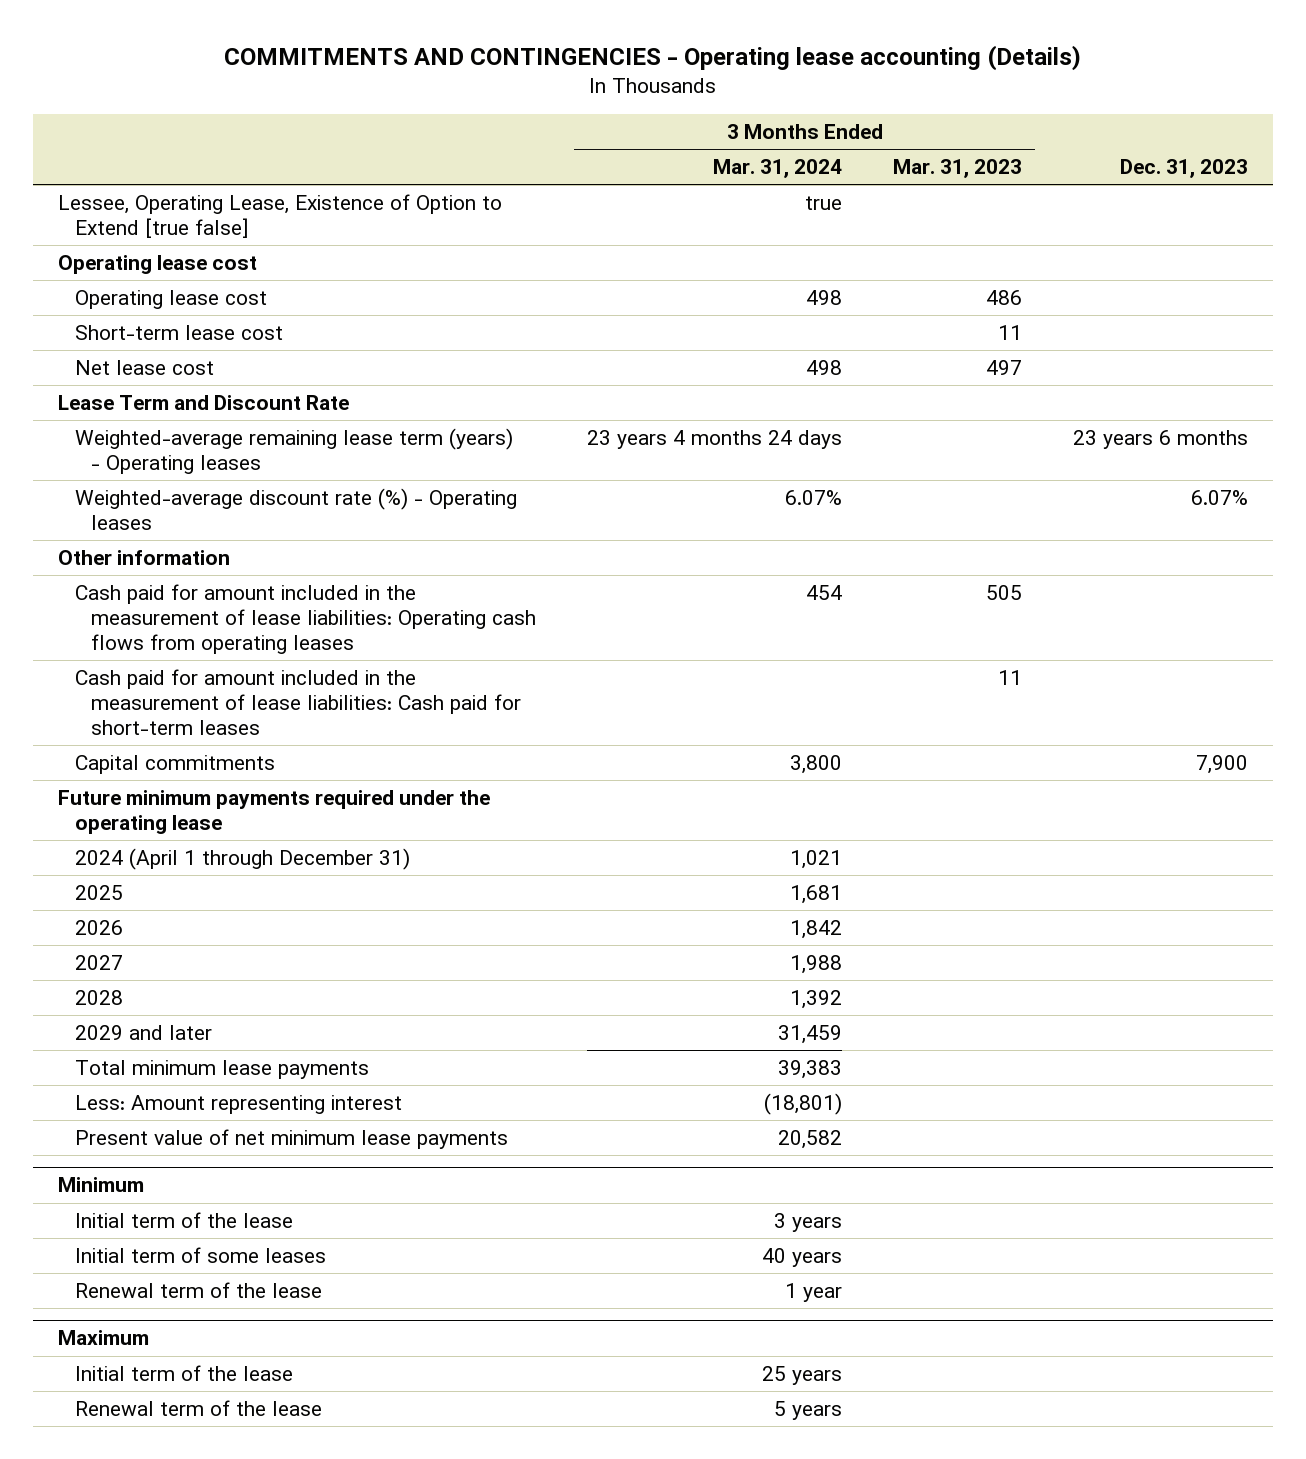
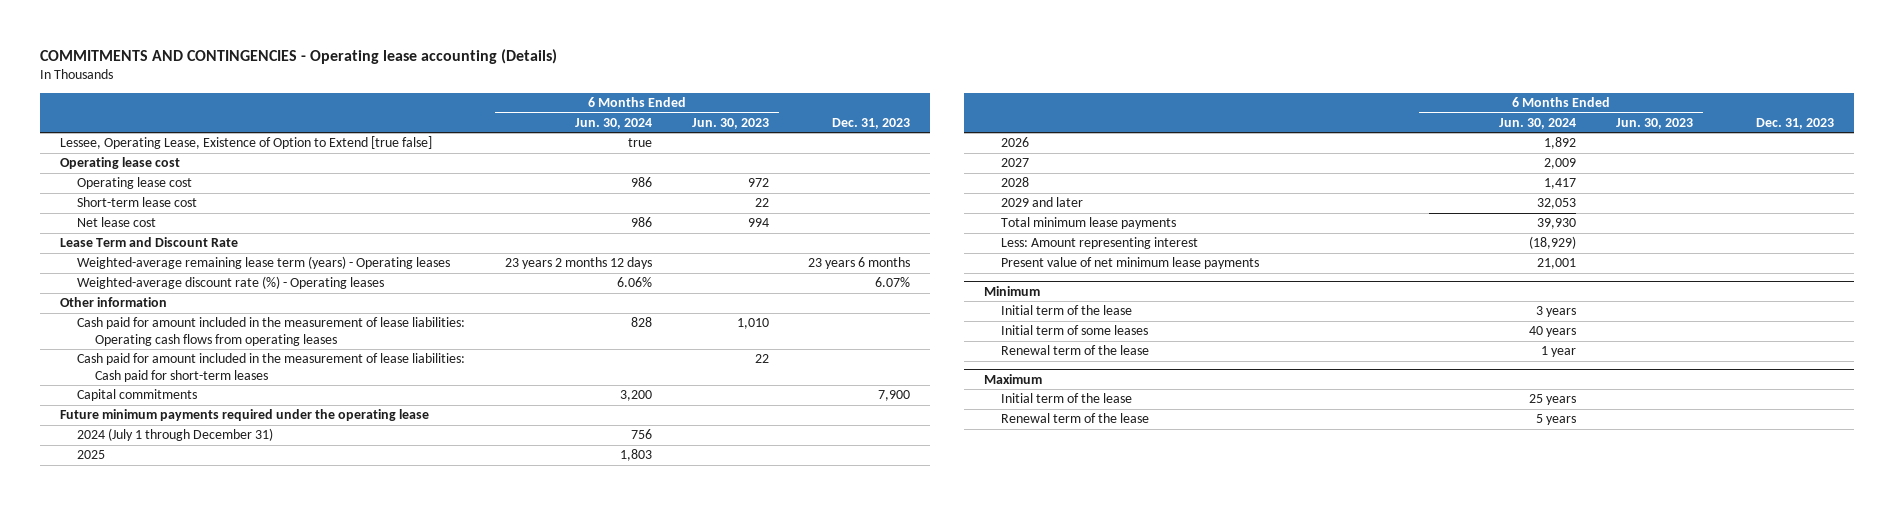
- | 3 Months Ended Mar. 31, 2024 | 3 Months Ended Mar. 31, 2023 | Dec. 31, 2023
+ | 6 Months Ended Jun. 30, 2024 | 6 Months Ended Jun. 30, 2023 | Dec. 31, 2023
- 2024 (April 1 through December 31) | 1,021 | |
+ 2024 (July 1 through December 31) | 756 | |

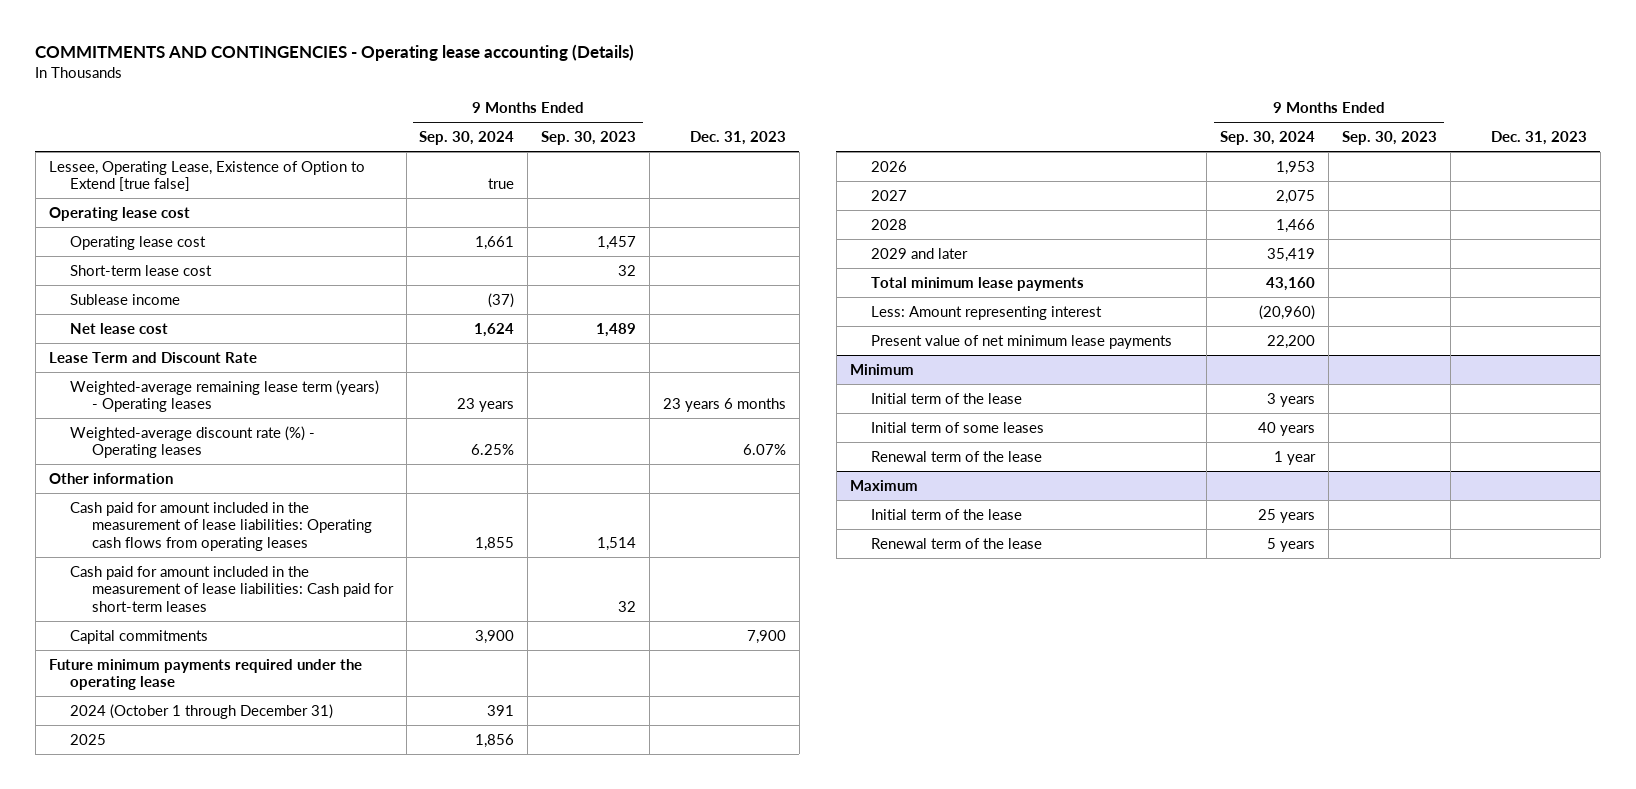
- | 6 Months Ended Jun. 30, 2024 | 6 Months Ended Jun. 30, 2023 | Dec. 31, 2023
+ | 9 Months Ended Sep. 30, 2024 | 9 Months Ended Sep. 30, 2023 | Dec. 31, 2023
+ Sublease income | (37) | |
- 2024 (July 1 through December 31) | 756 | |
+ 2024 (October 1 through December 31) | 391 | |

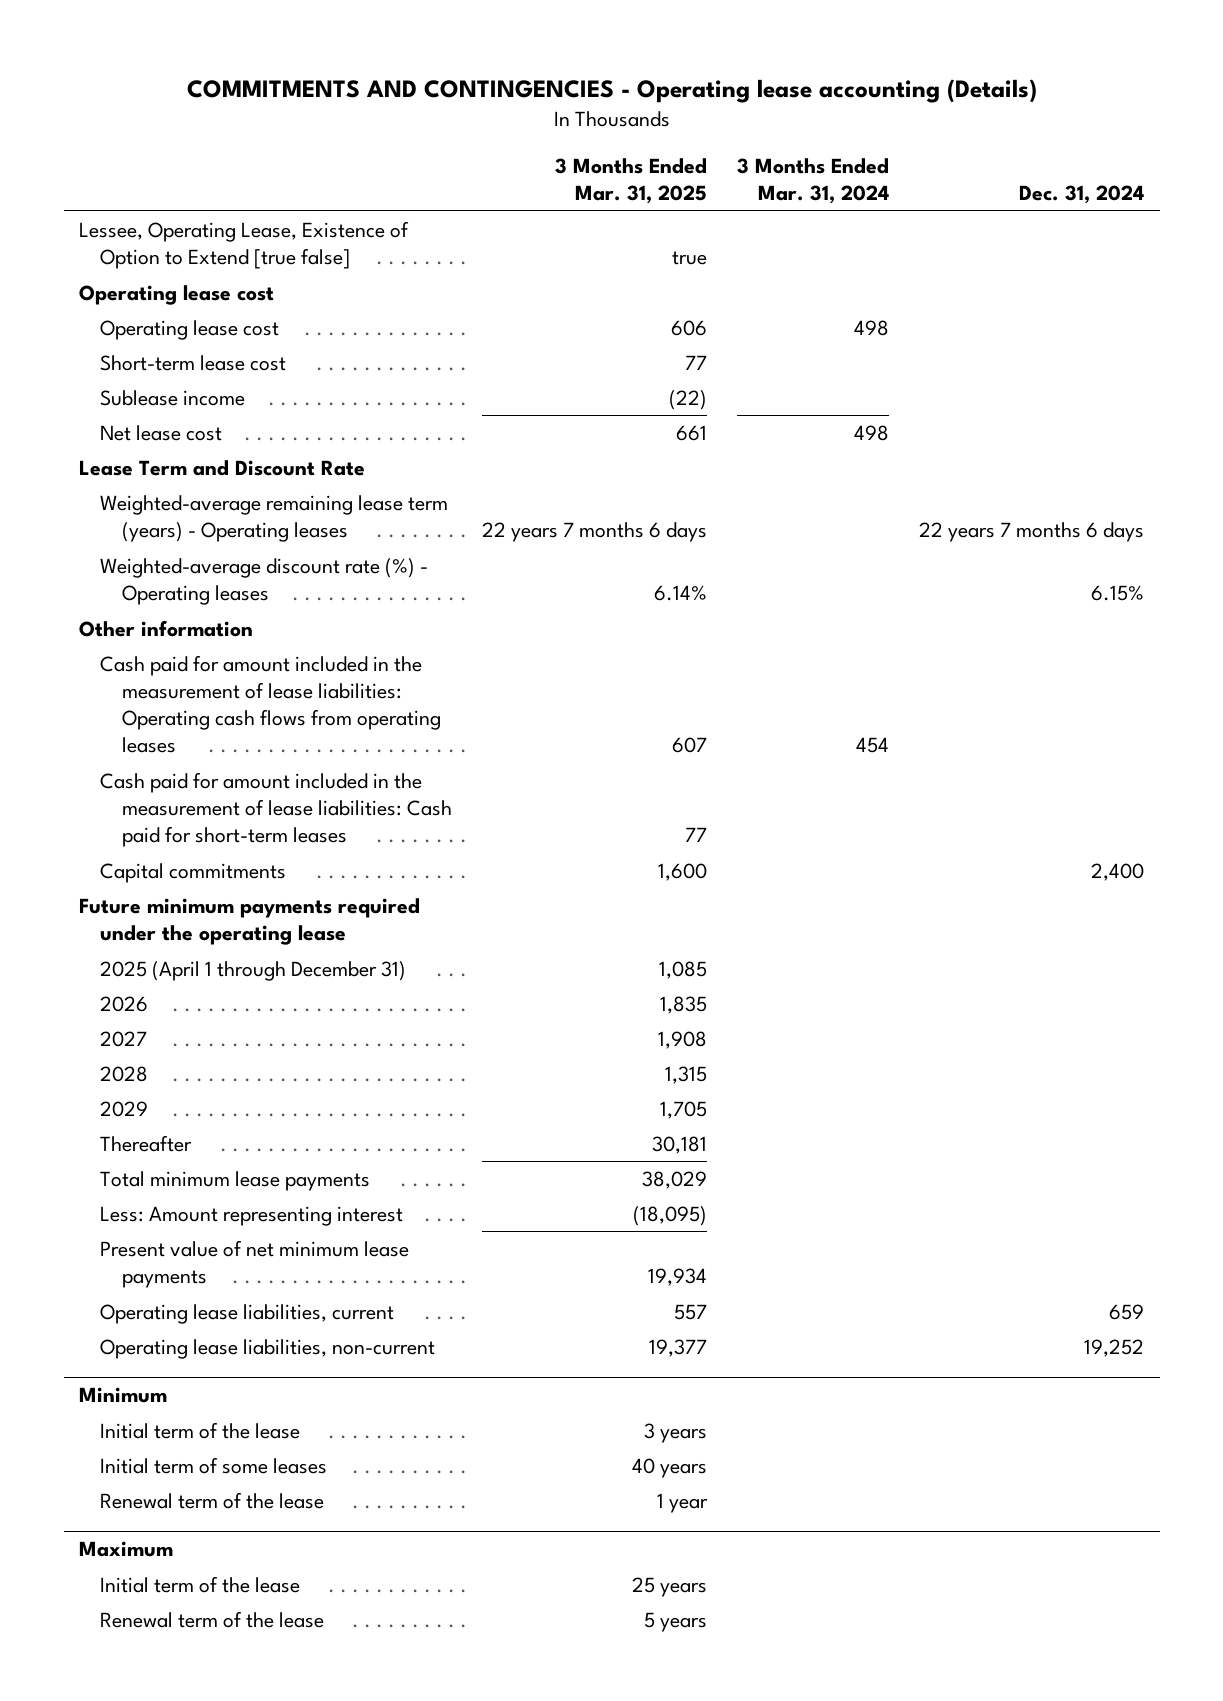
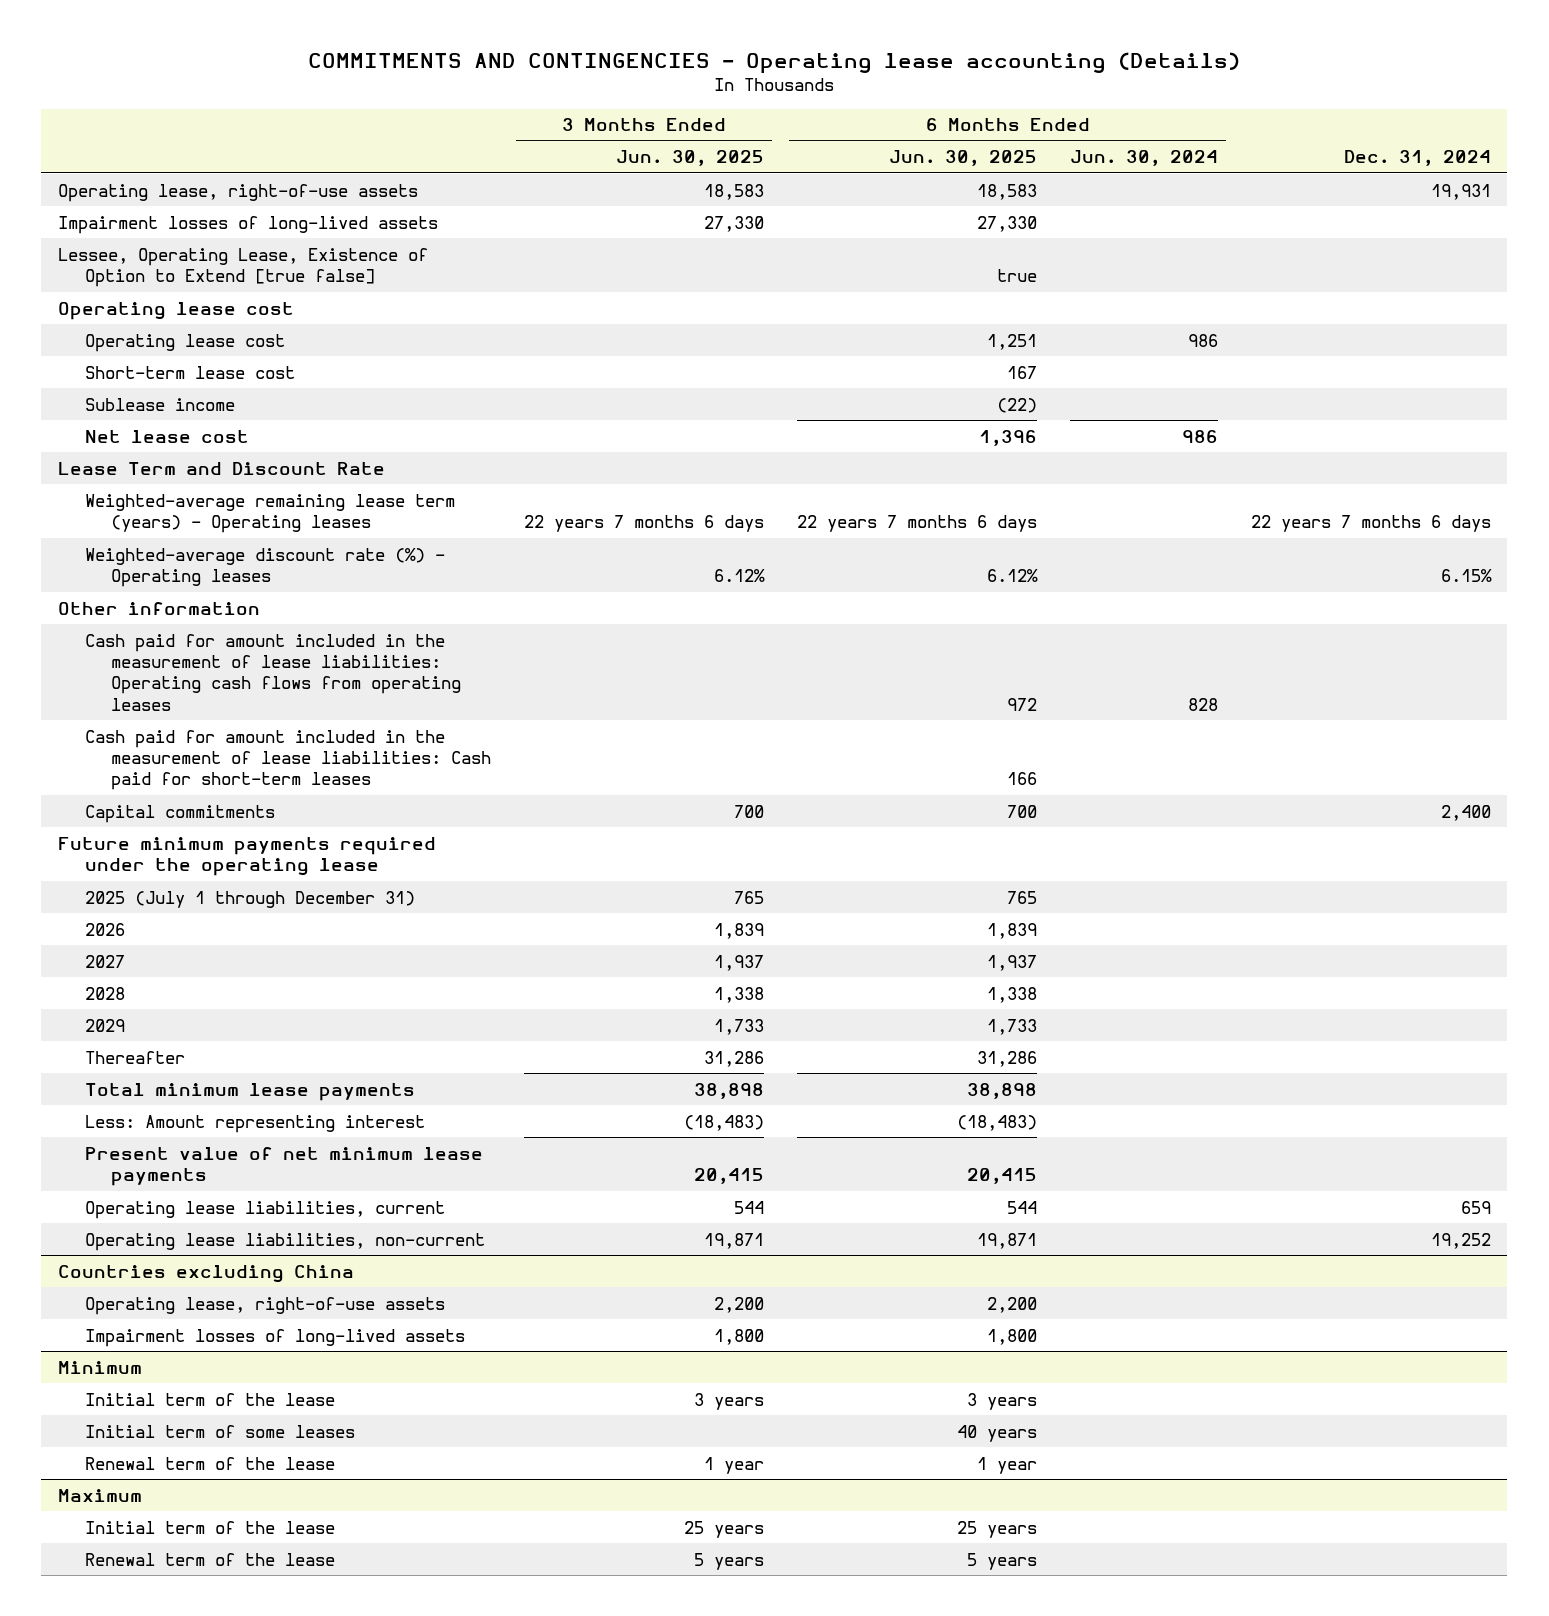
- | 3 Months Ended Mar. 31, 2025 | 3 Months Ended Mar. 31, 2024 | Dec. 31, 2024
+ | 3 Months Ended Jun. 30, 2025 | 6 Months Ended Jun. 30, 2025 | 6 Months Ended Jun. 30, 2024 | Dec. 31, 2024
+ Operating lease, right-of-use assets | 18,583 | 18,583 | | 19,931
+ Impairment losses of long-lived assets | 27,330 | 27,330 | |
- 2025 (April 1 through December 31) | 1,085 | |
+ 2025 (July 1 through December 31) | 765 | 765 | |
+ Countries excluding China
+ Operating lease, right-of-use assets | 2,200 | 2,200 | |
+ Impairment losses of long-lived assets | 1,800 | 1,800 | |

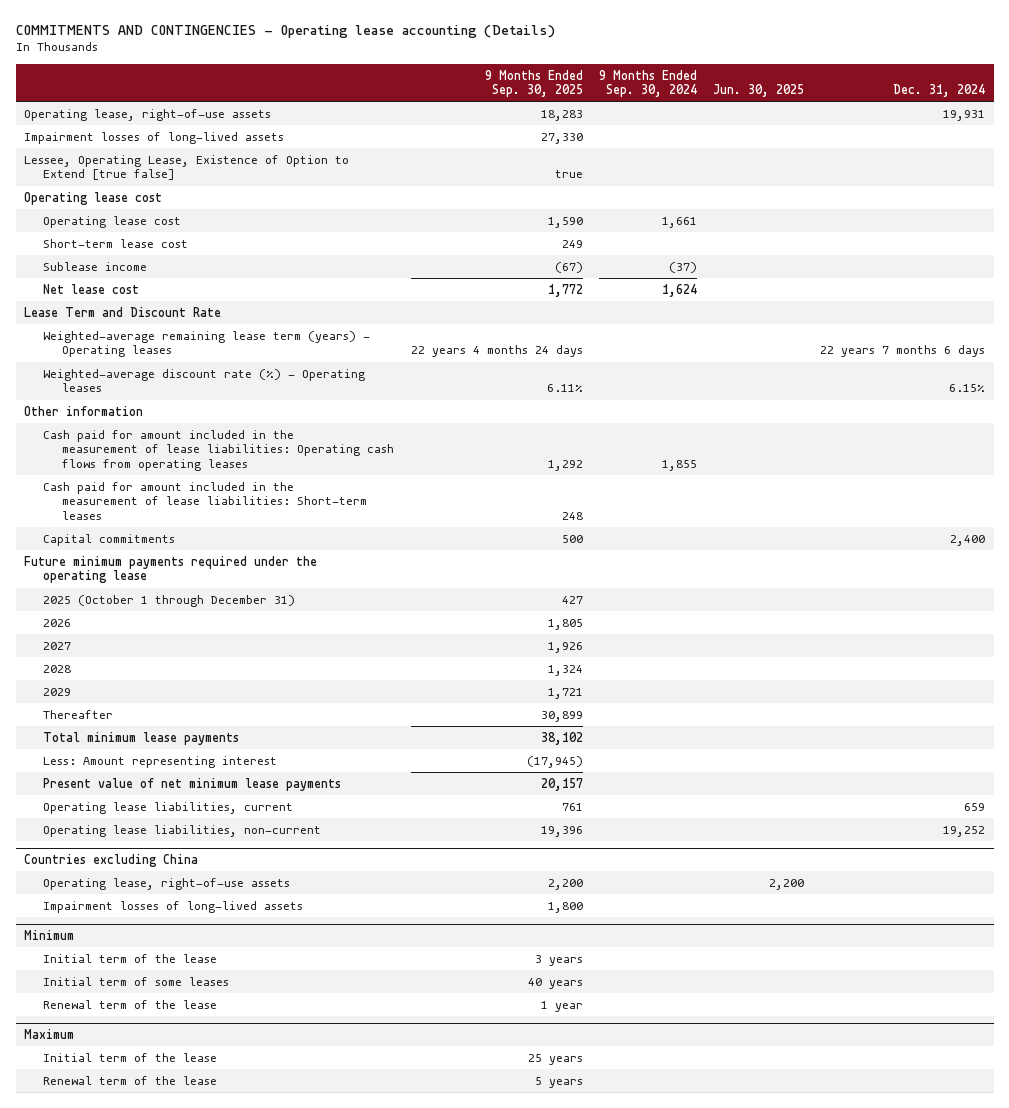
- | 3 Months Ended Jun. 30, 2025 | 6 Months Ended Jun. 30, 2025 | 6 Months Ended Jun. 30, 2024 | Dec. 31, 2024
+ | 9 Months Ended Sep. 30, 2025 | 9 Months Ended Sep. 30, 2024 | Jun. 30, 2025 | Dec. 31, 2024
- Cash paid for amount included in the measurement of lease liabilities: Cash paid for short-term leases | | 166 | |
+ Cash paid for amount included in the measurement of lease liabilities: Short-term leases | 248 | | |
- 2025 (July 1 through December 31) | 765 | 765 | |
+ 2025 (October 1 through December 31) | 427 | | |

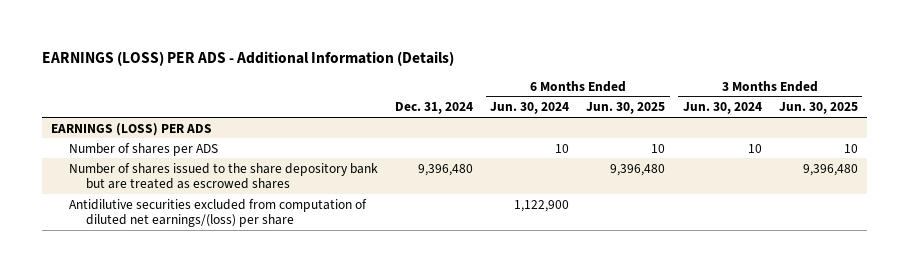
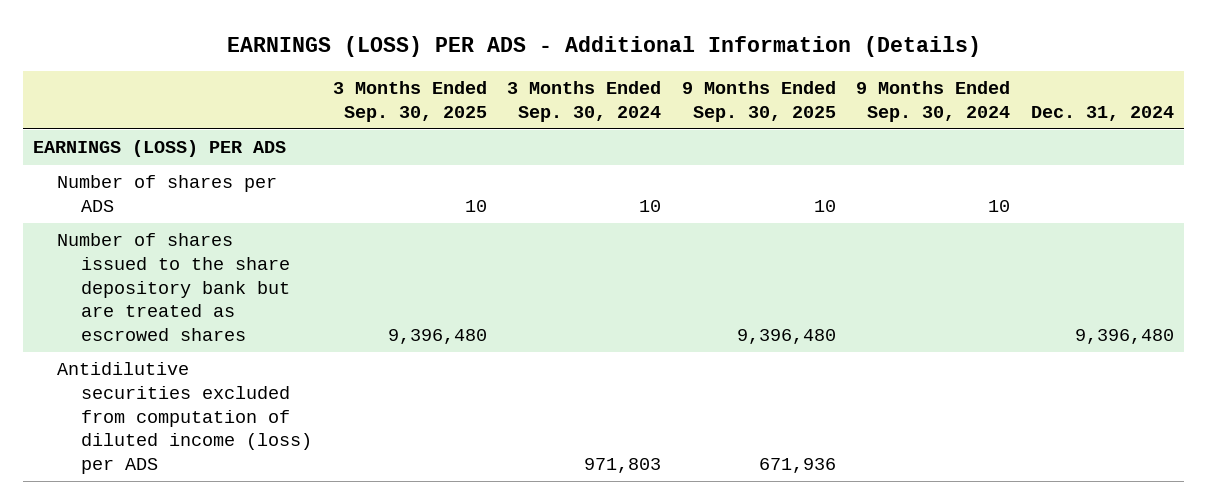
- | Dec. 31, 2024 | 6 Months Ended Jun. 30, 2024 | 6 Months Ended Jun. 30, 2025 | 3 Months Ended Jun. 30, 2024 | 3 Months Ended Jun. 30, 2025
+ | 3 Months Ended Sep. 30, 2025 | 3 Months Ended Sep. 30, 2024 | 9 Months Ended Sep. 30, 2025 | 9 Months Ended Sep. 30, 2024 | Dec. 31, 2024
- Antidilutive securities excluded from computation of diluted net earnings/(loss) per share | | 1,122,900 | | |
+ Antidilutive securities excluded from computation of diluted income (loss) per ADS | | 971,803 | 671,936 | |

